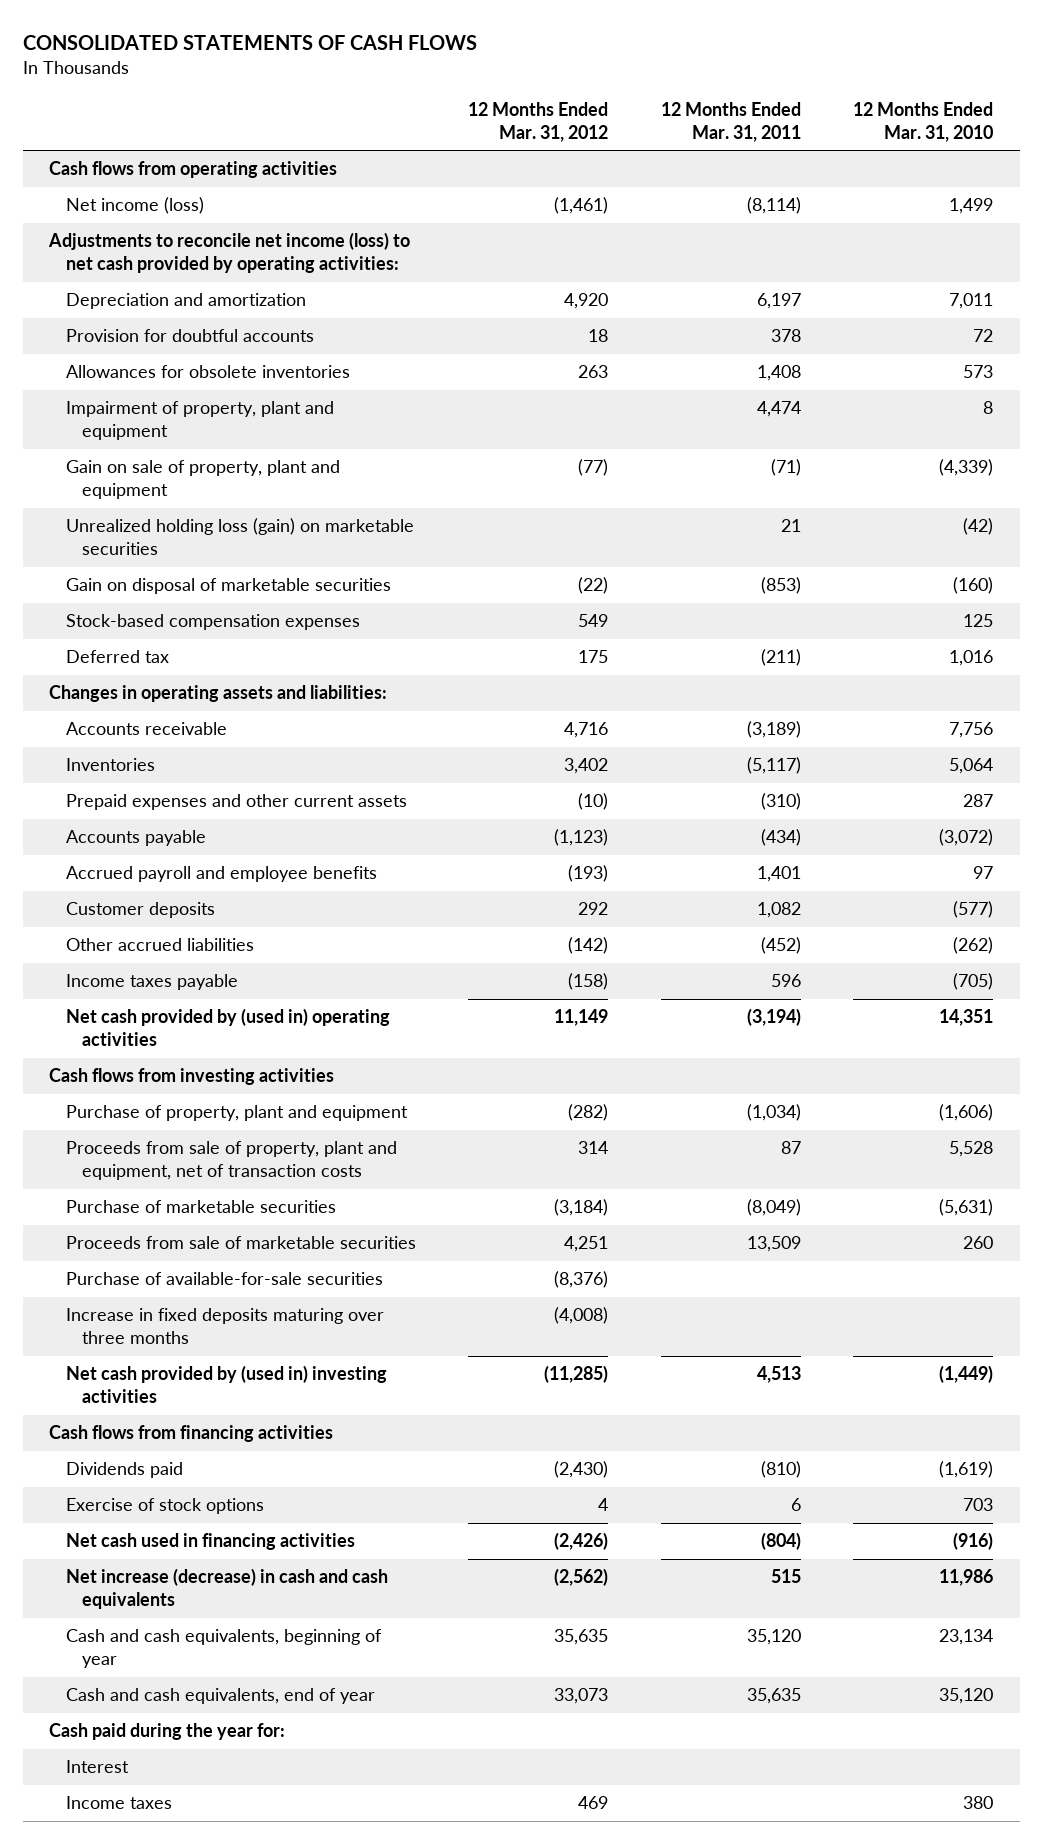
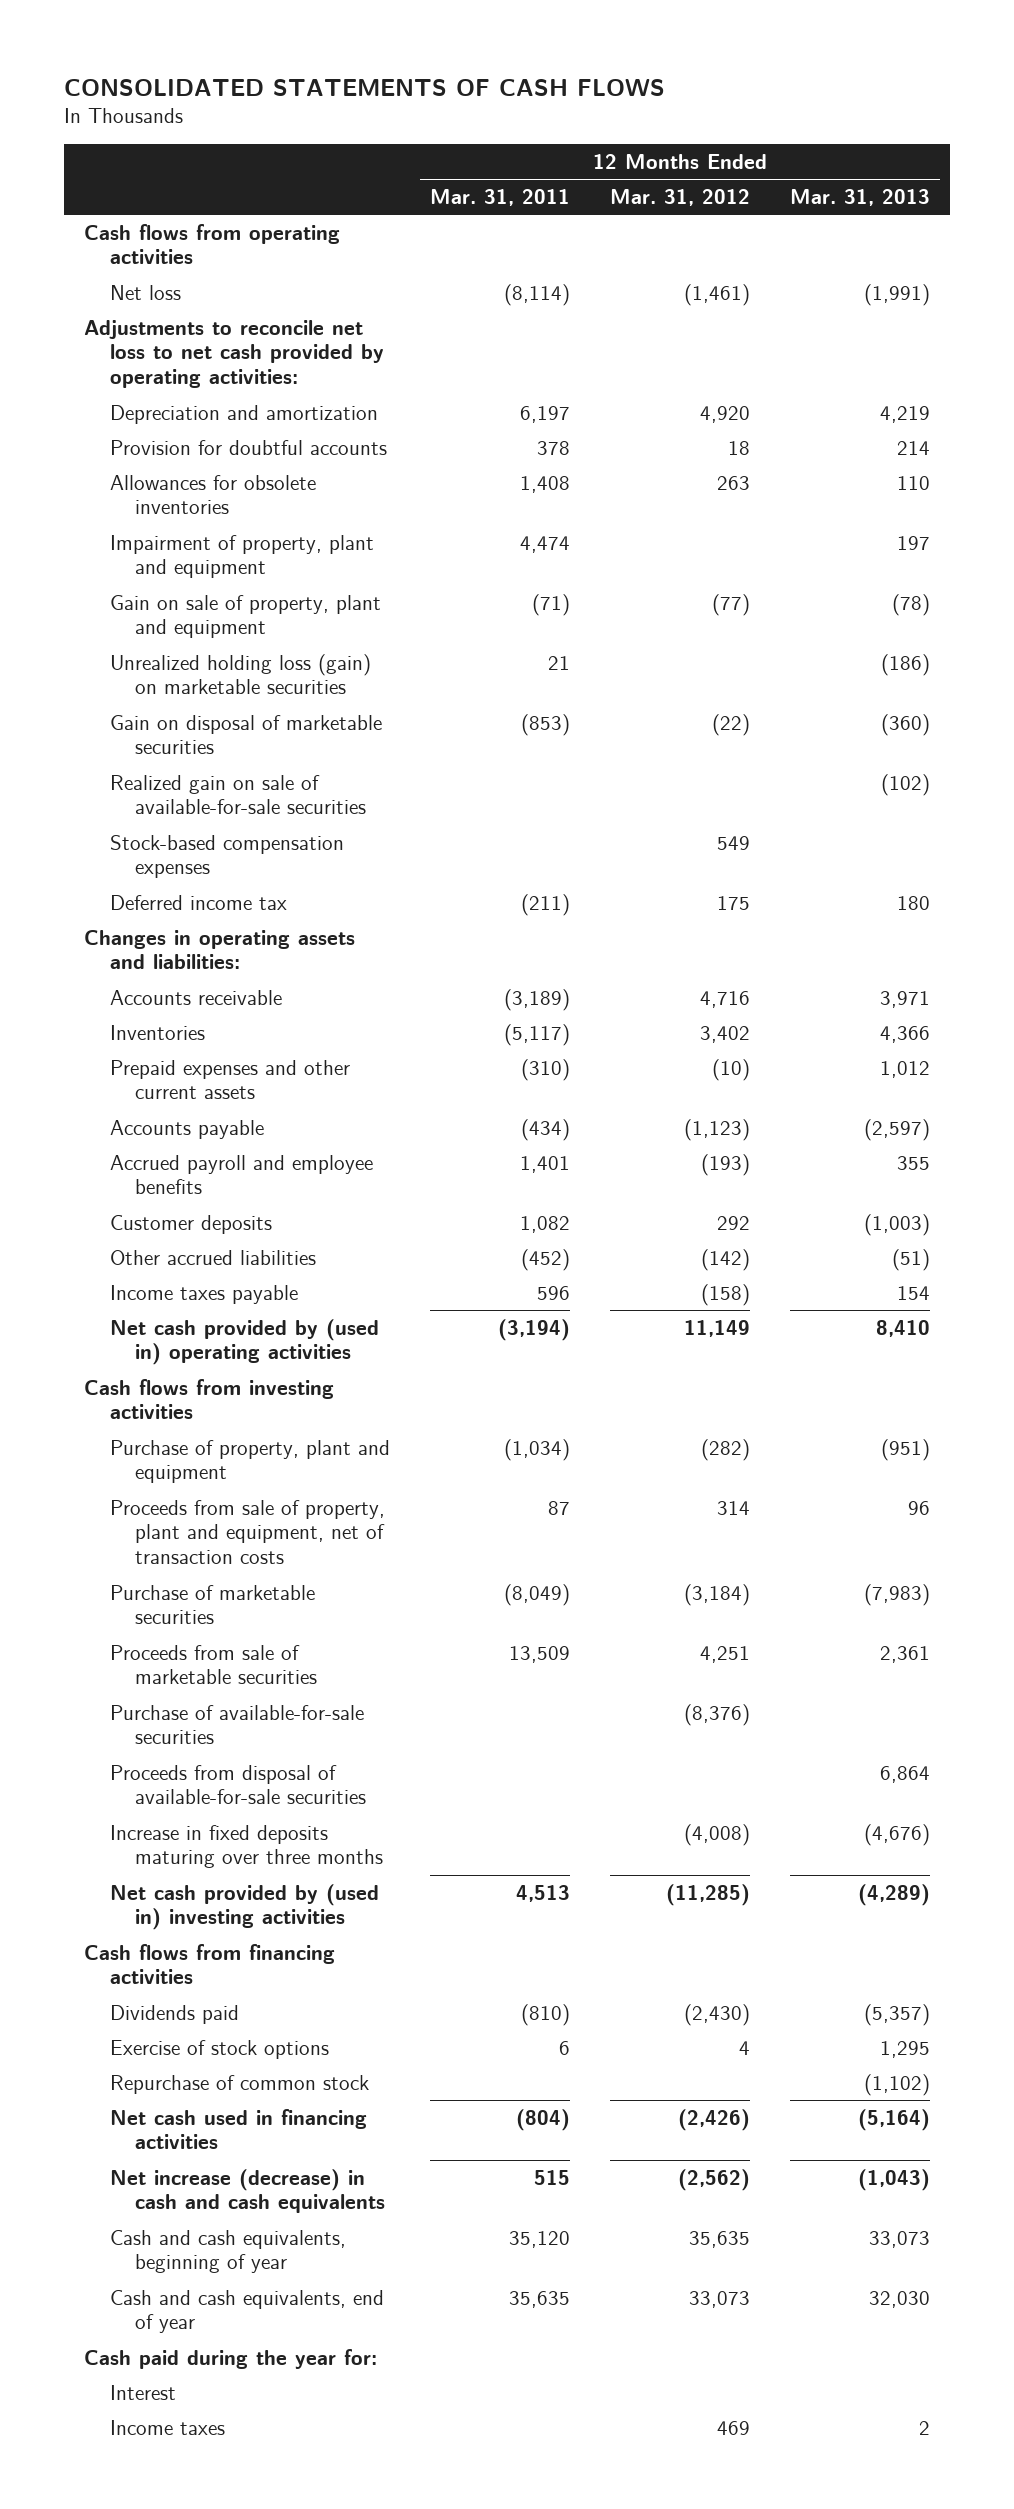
- | 12 Months Ended Mar. 31, 2012 | 12 Months Ended Mar. 31, 2011 | 12 Months Ended Mar. 31, 2010
+ | 12 Months Ended Mar. 31, 2011 | 12 Months Ended Mar. 31, 2012 | 12 Months Ended Mar. 31, 2013
- Net income (loss) | (1,461) | (8,114) | 1,499
- Adjustments to reconcile net income (loss) to net cash provided by operating activities:
+ Net loss | (8,114) | (1,461) | (1,991)
+ Adjustments to reconcile net loss to net cash provided by operating activities:
+ Realized gain on sale of available-for-sale securities | | | (102)
- Deferred tax | 175 | (211) | 1,016
+ Deferred income tax | (211) | 175 | 180
+ Proceeds from disposal of available-for-sale securities | | | 6,864
+ Repurchase of common stock | | | (1,102)

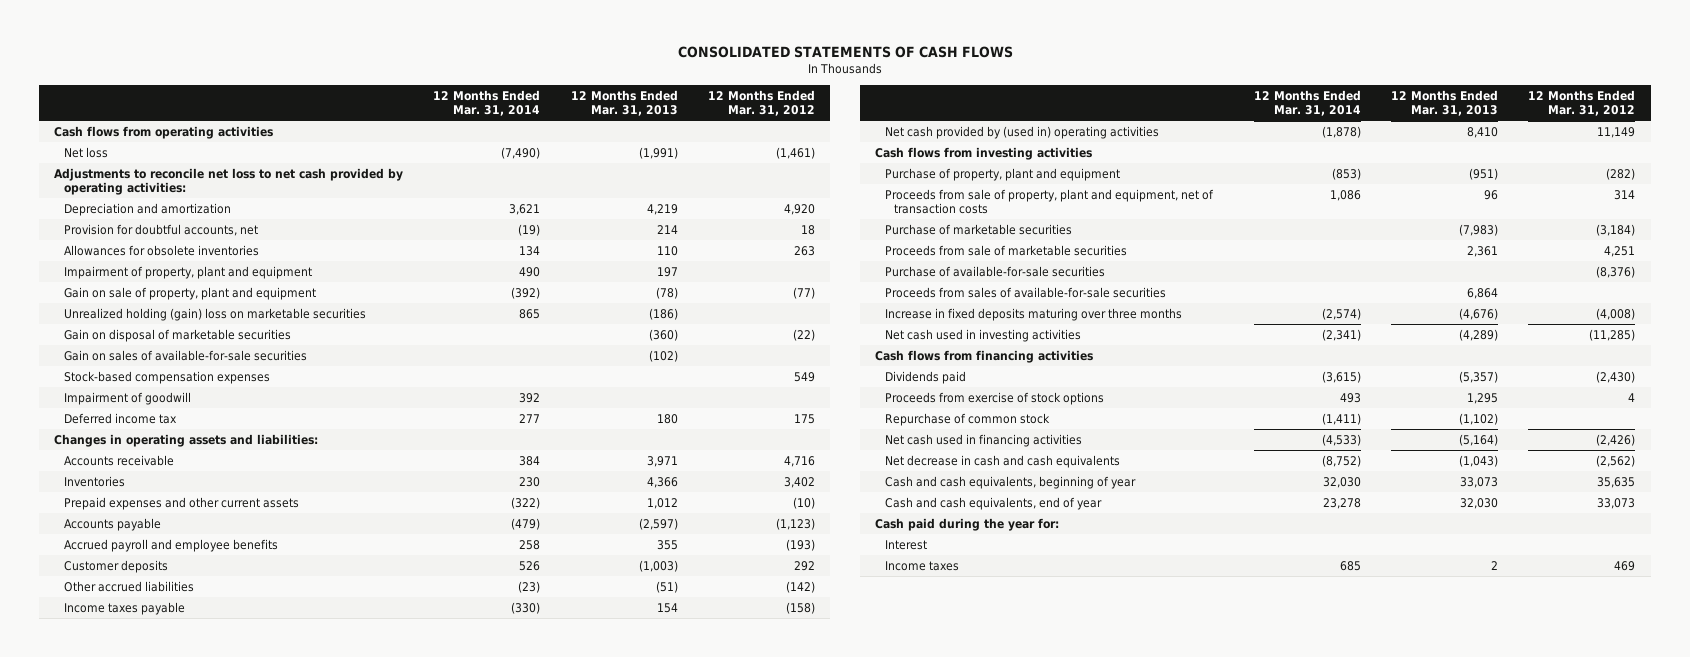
- | 12 Months Ended Mar. 31, 2011 | 12 Months Ended Mar. 31, 2012 | 12 Months Ended Mar. 31, 2013
+ | 12 Months Ended Mar. 31, 2014 | 12 Months Ended Mar. 31, 2013 | 12 Months Ended Mar. 31, 2012
- Provision for doubtful accounts | 378 | 18 | 214
+ Provision for doubtful accounts, net | (19) | 214 | 18
- Unrealized holding loss (gain) on marketable securities | 21 | | (186)
+ Unrealized holding (gain) loss on marketable securities | 865 | (186) |
- Realized gain on sale of available-for-sale securities | | | (102)
+ Gain on sales of available-for-sale securities | | (102) |
+ Impairment of goodwill | 392 | |
- Proceeds from disposal of available-for-sale securities | | | 6,864
+ Proceeds from sales of available-for-sale securities | | 6,864 |
- Net cash provided by (used in) investing activities | 4,513 | (11,285) | (4,289)
+ Net cash used in investing activities | (2,341) | (4,289) | (11,285)
- Exercise of stock options | 6 | 4 | 1,295
+ Proceeds from exercise of stock options | 493 | 1,295 | 4
- Net increase (decrease) in cash and cash equivalents | 515 | (2,562) | (1,043)
+ Net decrease in cash and cash equivalents | (8,752) | (1,043) | (2,562)

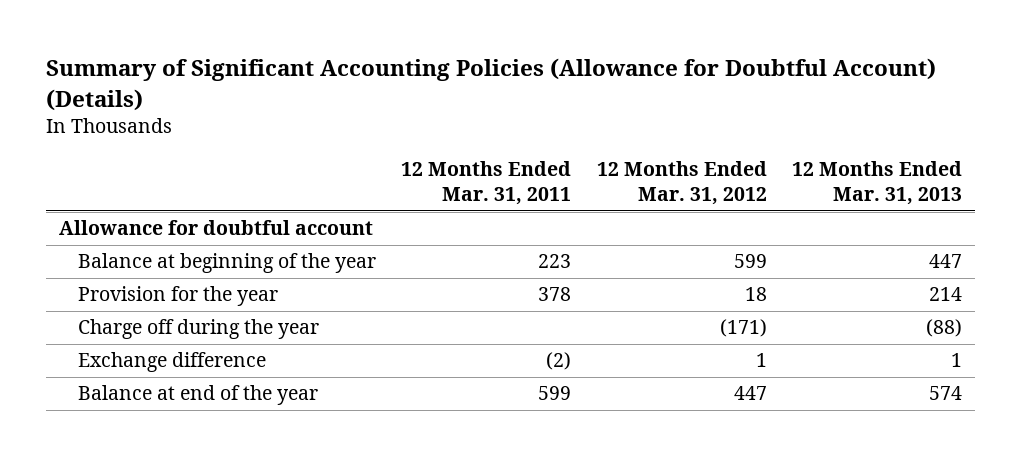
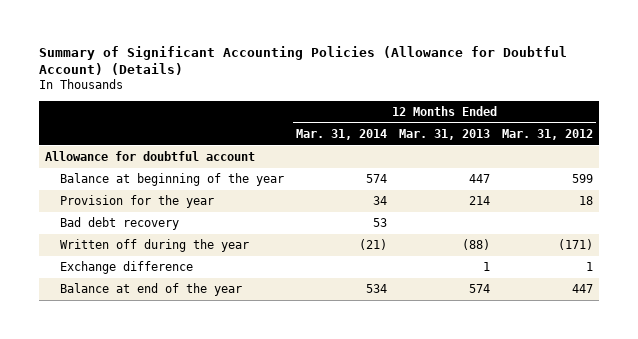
- | 12 Months Ended Mar. 31, 2011 | 12 Months Ended Mar. 31, 2012 | 12 Months Ended Mar. 31, 2013
+ | 12 Months Ended Mar. 31, 2014 | 12 Months Ended Mar. 31, 2013 | 12 Months Ended Mar. 31, 2012
- Charge off during the year | | (171) | (88)
+ Bad debt recovery | 53 | |
+ Written off during the year | (21) | (88) | (171)

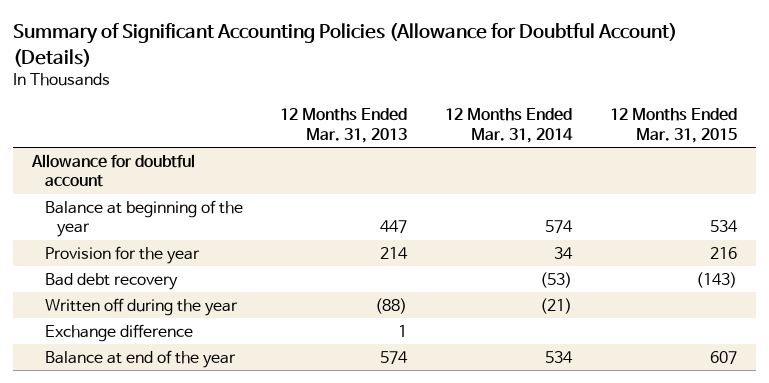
- | 12 Months Ended Mar. 31, 2014 | 12 Months Ended Mar. 31, 2013 | 12 Months Ended Mar. 31, 2012
+ | 12 Months Ended Mar. 31, 2013 | 12 Months Ended Mar. 31, 2014 | 12 Months Ended Mar. 31, 2015
- Bad debt recovery | 53 | |
+ Bad debt recovery | | (53) | (143)

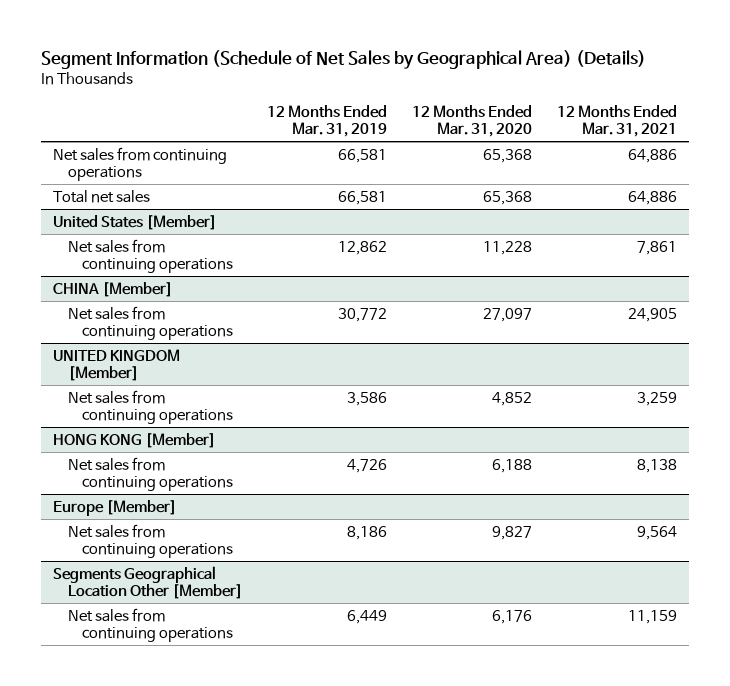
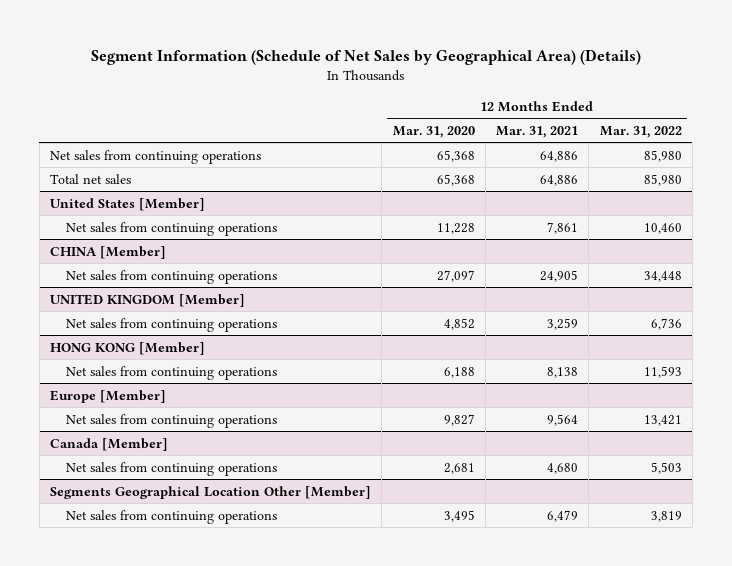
- | 12 Months Ended Mar. 31, 2019 | 12 Months Ended Mar. 31, 2020 | 12 Months Ended Mar. 31, 2021
+ | 12 Months Ended Mar. 31, 2020 | 12 Months Ended Mar. 31, 2021 | 12 Months Ended Mar. 31, 2022
+ Canada [Member]
+ Net sales from continuing operations | 2,681 | 4,680 | 5,503
@ Segments Geographical Location Other [Member]
- Net sales from continuing operations | 6,449 | 6,176 | 11,159
+ Net sales from continuing operations | 3,495 | 6,479 | 3,819

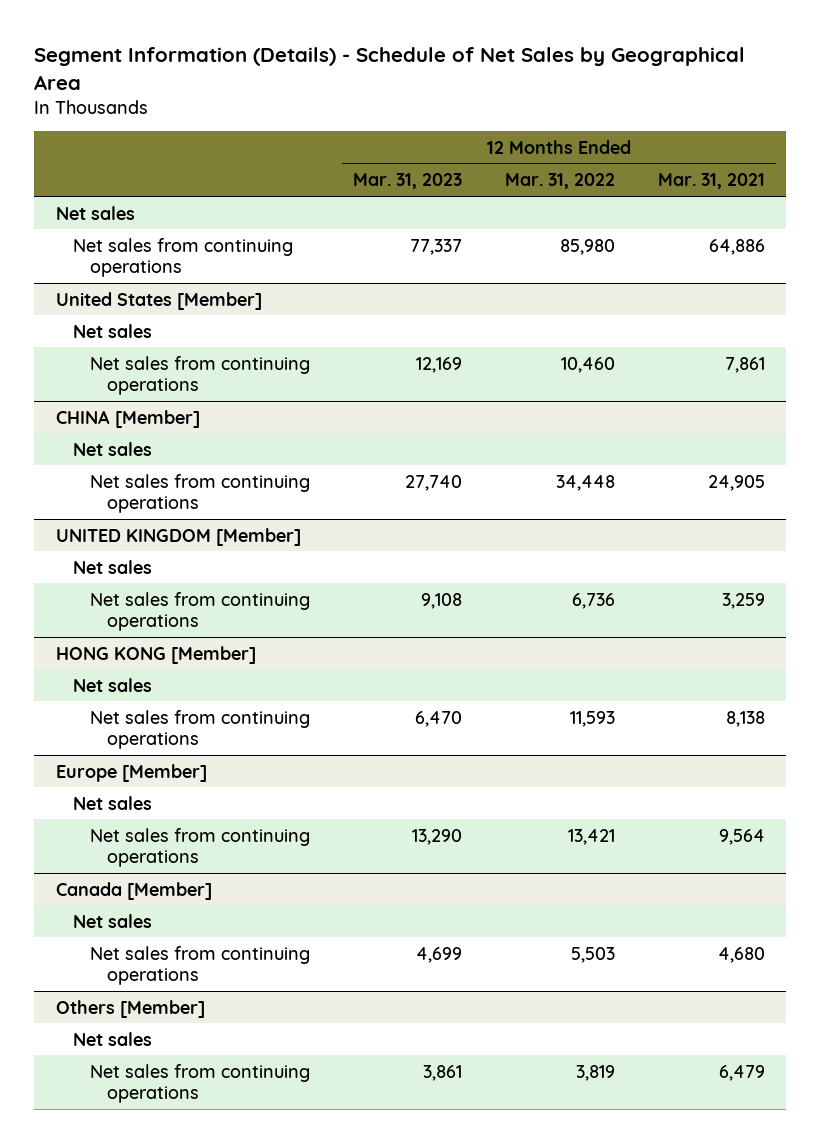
- Segment Information (Schedule of Net Sales by Geographical Area) (Details)
+ Segment Information (Details) - Schedule of Net Sales by Geographical Area
- | 12 Months Ended Mar. 31, 2020 | 12 Months Ended Mar. 31, 2021 | 12 Months Ended Mar. 31, 2022
+ | 12 Months Ended Mar. 31, 2023 | 12 Months Ended Mar. 31, 2022 | 12 Months Ended Mar. 31, 2021
+ Net sales
- Total net sales | 65,368 | 64,886 | 85,980
@ United States [Member]
+ Net sales
@ CHINA [Member]
+ Net sales
@ UNITED KINGDOM [Member]
+ Net sales
@ HONG KONG [Member]
+ Net sales
@ Europe [Member]
+ Net sales
@ Canada [Member]
+ Net sales
- Segments Geographical Location Other [Member]
+ Others [Member]
+ Net sales

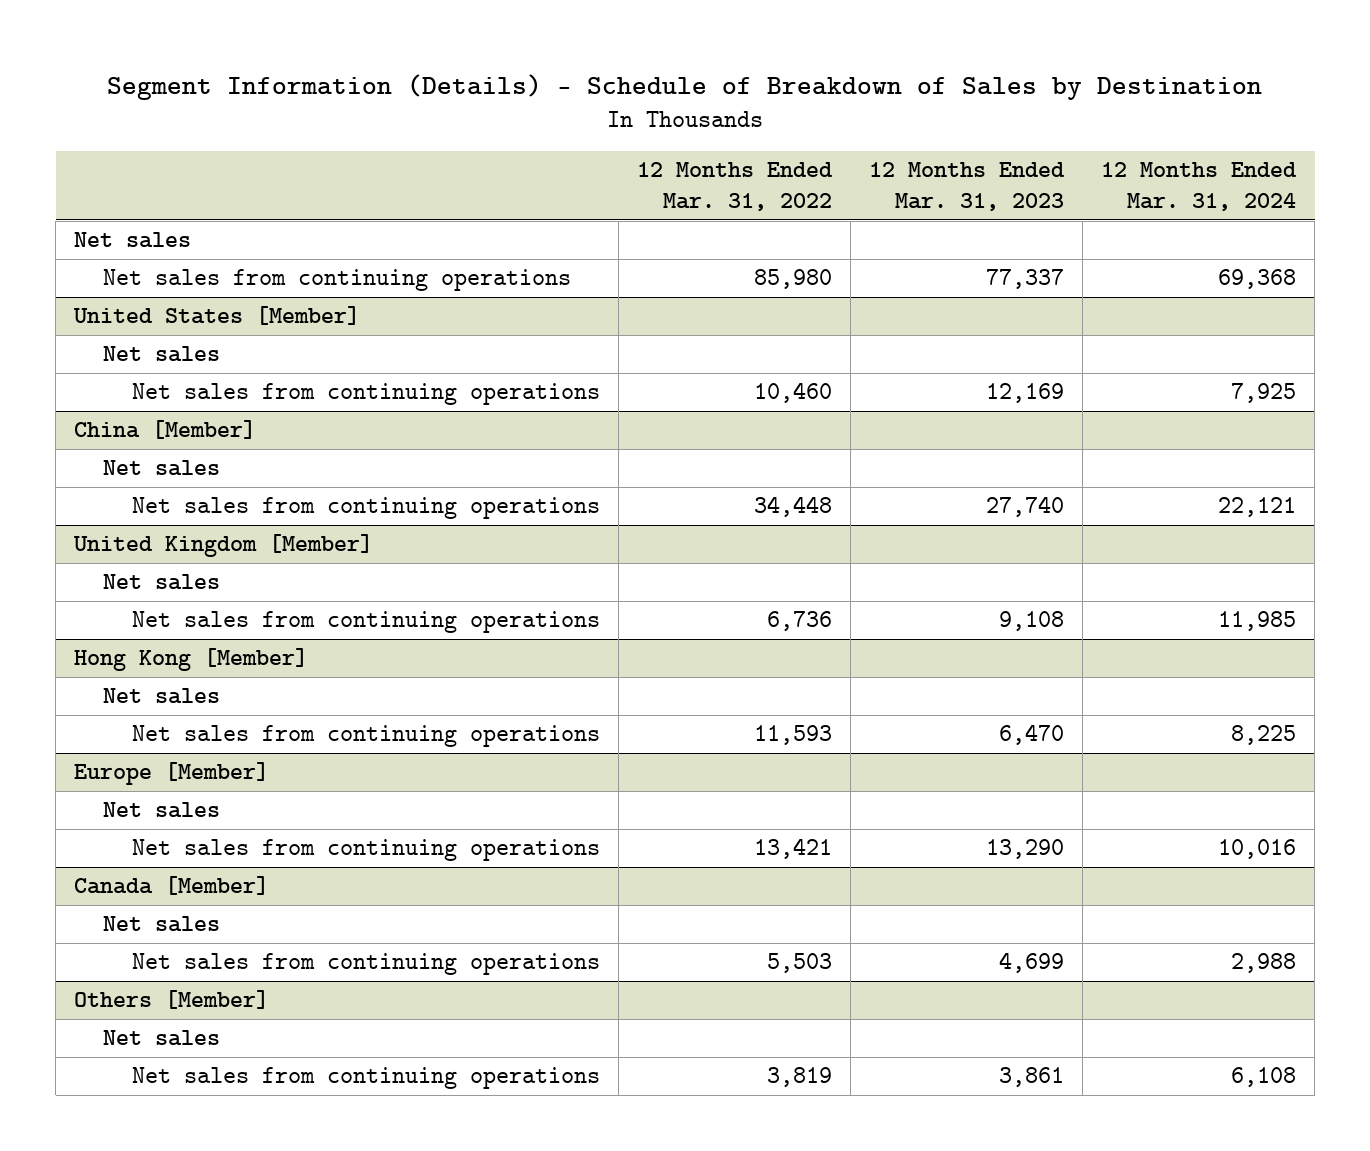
- Segment Information (Details) - Schedule of Net Sales by Geographical Area
+ Segment Information (Details) - Schedule of Breakdown of Sales by Destination
- | 12 Months Ended Mar. 31, 2023 | 12 Months Ended Mar. 31, 2022 | 12 Months Ended Mar. 31, 2021
+ | 12 Months Ended Mar. 31, 2022 | 12 Months Ended Mar. 31, 2023 | 12 Months Ended Mar. 31, 2024
- CHINA [Member]
+ China [Member]
- UNITED KINGDOM [Member]
+ United Kingdom [Member]
- HONG KONG [Member]
+ Hong Kong [Member]

